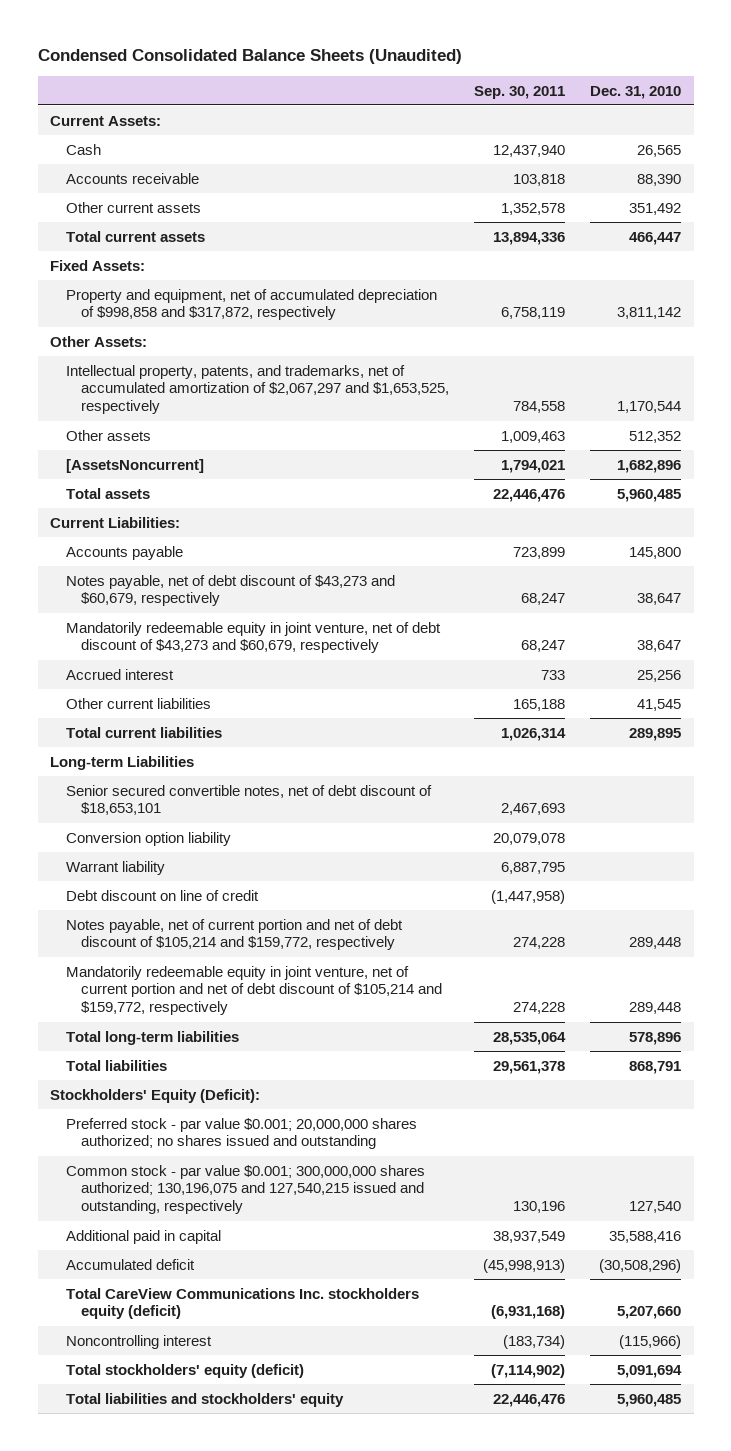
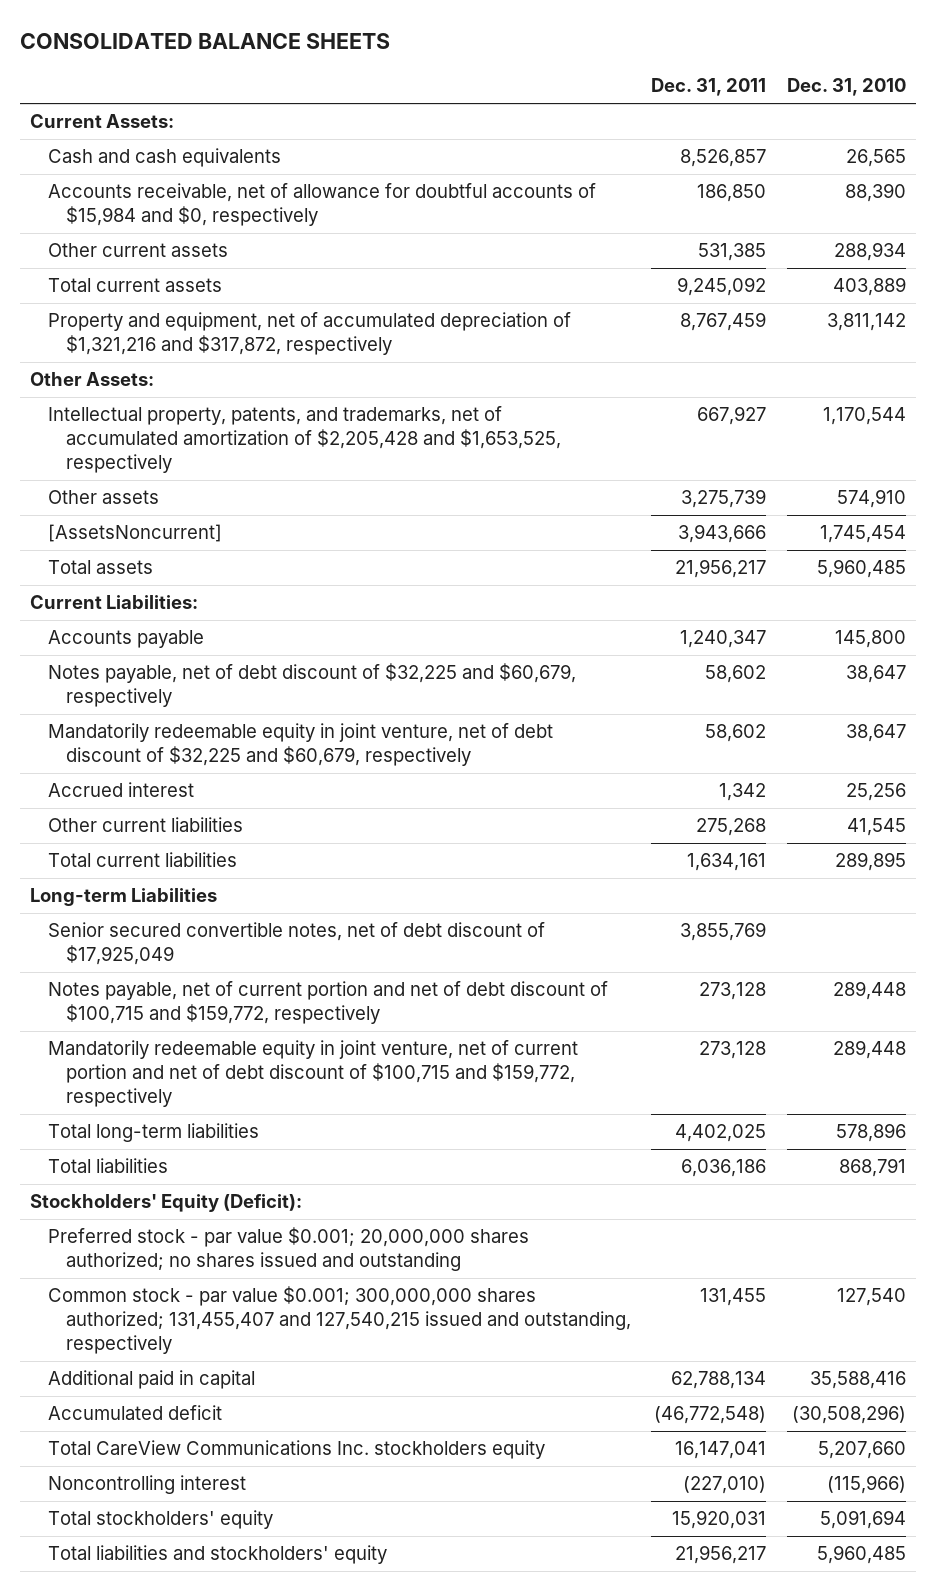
- Condensed Consolidated Balance Sheets (Unaudited)
+ CONSOLIDATED BALANCE SHEETS
- | Sep. 30, 2011 | Dec. 31, 2010
+ | Dec. 31, 2011 | Dec. 31, 2010
- Cash | 12,437,940 | 26,565
- Accounts receivable | 103,818 | 88,390
- Other current assets | 1,352,578 | 351,492
- Total current assets | 13,894,336 | 466,447
- Fixed Assets:
- Property and equipment, net of accumulated depreciation of $998,858 and $317,872, respectively | 6,758,119 | 3,811,142
+ Cash and cash equivalents | 8,526,857 | 26,565
+ Accounts receivable, net of allowance for doubtful accounts of $15,984 and $0, respectively | 186,850 | 88,390
+ Other current assets | 531,385 | 288,934
+ Total current assets | 9,245,092 | 403,889
+ Property and equipment, net of accumulated depreciation of $1,321,216 and $317,872, respectively | 8,767,459 | 3,811,142
- Intellectual property, patents, and trademarks, net of accumulated amortization of $2,067,297 and $1,653,525, respectively | 784,558 | 1,170,544
- Other assets | 1,009,463 | 512,352
- [AssetsNoncurrent] | 1,794,021 | 1,682,896
+ Intellectual property, patents, and trademarks, net of accumulated amortization of $2,205,428 and $1,653,525, respectively | 667,927 | 1,170,544
+ Other assets | 3,275,739 | 574,910
+ [AssetsNoncurrent] | 3,943,666 | 1,745,454
- Notes payable, net of debt discount of $43,273 and $60,679, respectively | 68,247 | 38,647
- Mandatorily redeemable equity in joint venture, net of debt discount of $43,273 and $60,679, respectively | 68,247 | 38,647
+ Notes payable, net of debt discount of $32,225 and $60,679, respectively | 58,602 | 38,647
+ Mandatorily redeemable equity in joint venture, net of debt discount of $32,225 and $60,679, respectively | 58,602 | 38,647
- Senior secured convertible notes, net of debt discount of $18,653,101 | 2,467,693 |
- Conversion option liability | 20,079,078 |
- Warrant liability | 6,887,795 |
- Debt discount on line of credit | (1,447,958) |
- Notes payable, net of current portion and net of debt discount of $105,214 and $159,772, respectively | 274,228 | 289,448
- Mandatorily redeemable equity in joint venture, net of current portion and net of debt discount of $105,214 and $159,772, respectively | 274,228 | 289,448
+ Senior secured convertible notes, net of debt discount of $17,925,049 | 3,855,769 |
+ Notes payable, net of current portion and net of debt discount of $100,715 and $159,772, respectively | 273,128 | 289,448
+ Mandatorily redeemable equity in joint venture, net of current portion and net of debt discount of $100,715 and $159,772, respectively | 273,128 | 289,448
- Common stock - par value $0.001; 300,000,000 shares authorized; 130,196,075 and 127,540,215 issued and outstanding, respectively | 130,196 | 127,540
+ Common stock - par value $0.001; 300,000,000 shares authorized; 131,455,407 and 127,540,215 issued and outstanding, respectively | 131,455 | 127,540
- Total CareView Communications Inc. stockholders equity (deficit) | (6,931,168) | 5,207,660
+ Total CareView Communications Inc. stockholders equity | 16,147,041 | 5,207,660
- Total stockholders' equity (deficit) | (7,114,902) | 5,091,694
+ Total stockholders' equity | 15,920,031 | 5,091,694

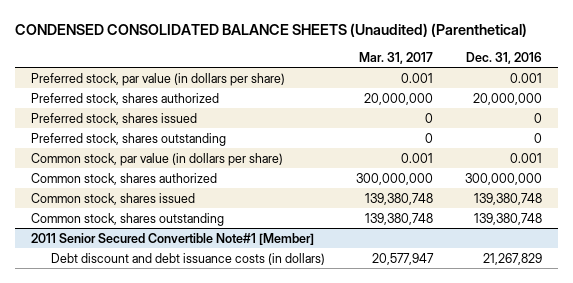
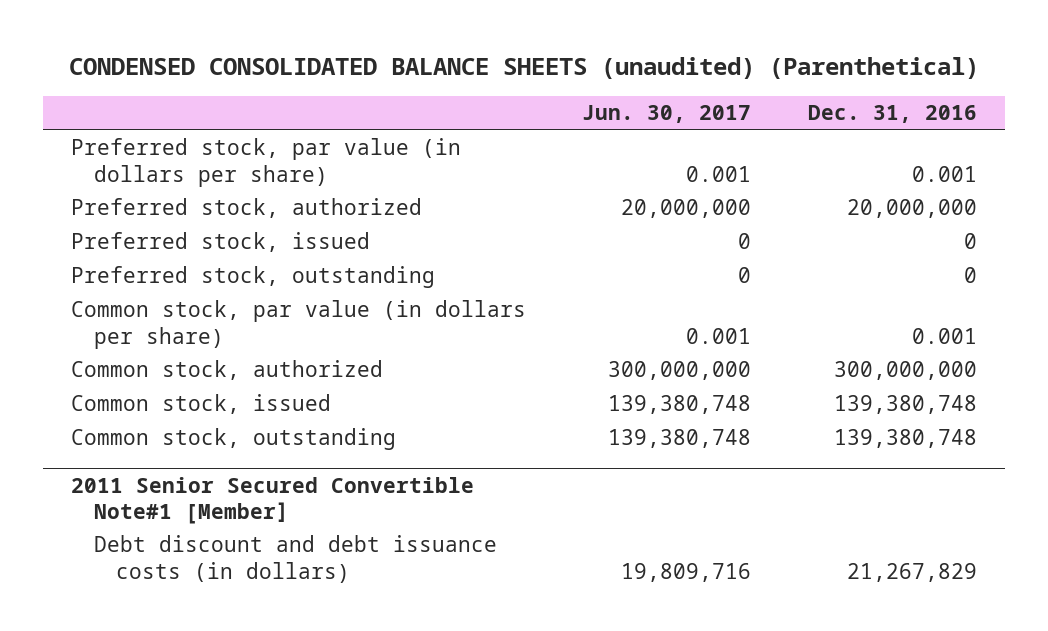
- CONDENSED CONSOLIDATED BALANCE SHEETS (Unaudited) (Parenthetical)
+ CONDENSED CONSOLIDATED BALANCE SHEETS (unaudited) (Parenthetical)
- | Mar. 31, 2017 | Dec. 31, 2016
+ | Jun. 30, 2017 | Dec. 31, 2016
- Preferred stock, shares authorized | 20,000,000 | 20,000,000
- Preferred stock, shares issued | 0 | 0
- Preferred stock, shares outstanding | 0 | 0
+ Preferred stock, authorized | 20,000,000 | 20,000,000
+ Preferred stock, issued | 0 | 0
+ Preferred stock, outstanding | 0 | 0
- Common stock, shares authorized | 300,000,000 | 300,000,000
- Common stock, shares issued | 139,380,748 | 139,380,748
- Common stock, shares outstanding | 139,380,748 | 139,380,748
+ Common stock, authorized | 300,000,000 | 300,000,000
+ Common stock, issued | 139,380,748 | 139,380,748
+ Common stock, outstanding | 139,380,748 | 139,380,748

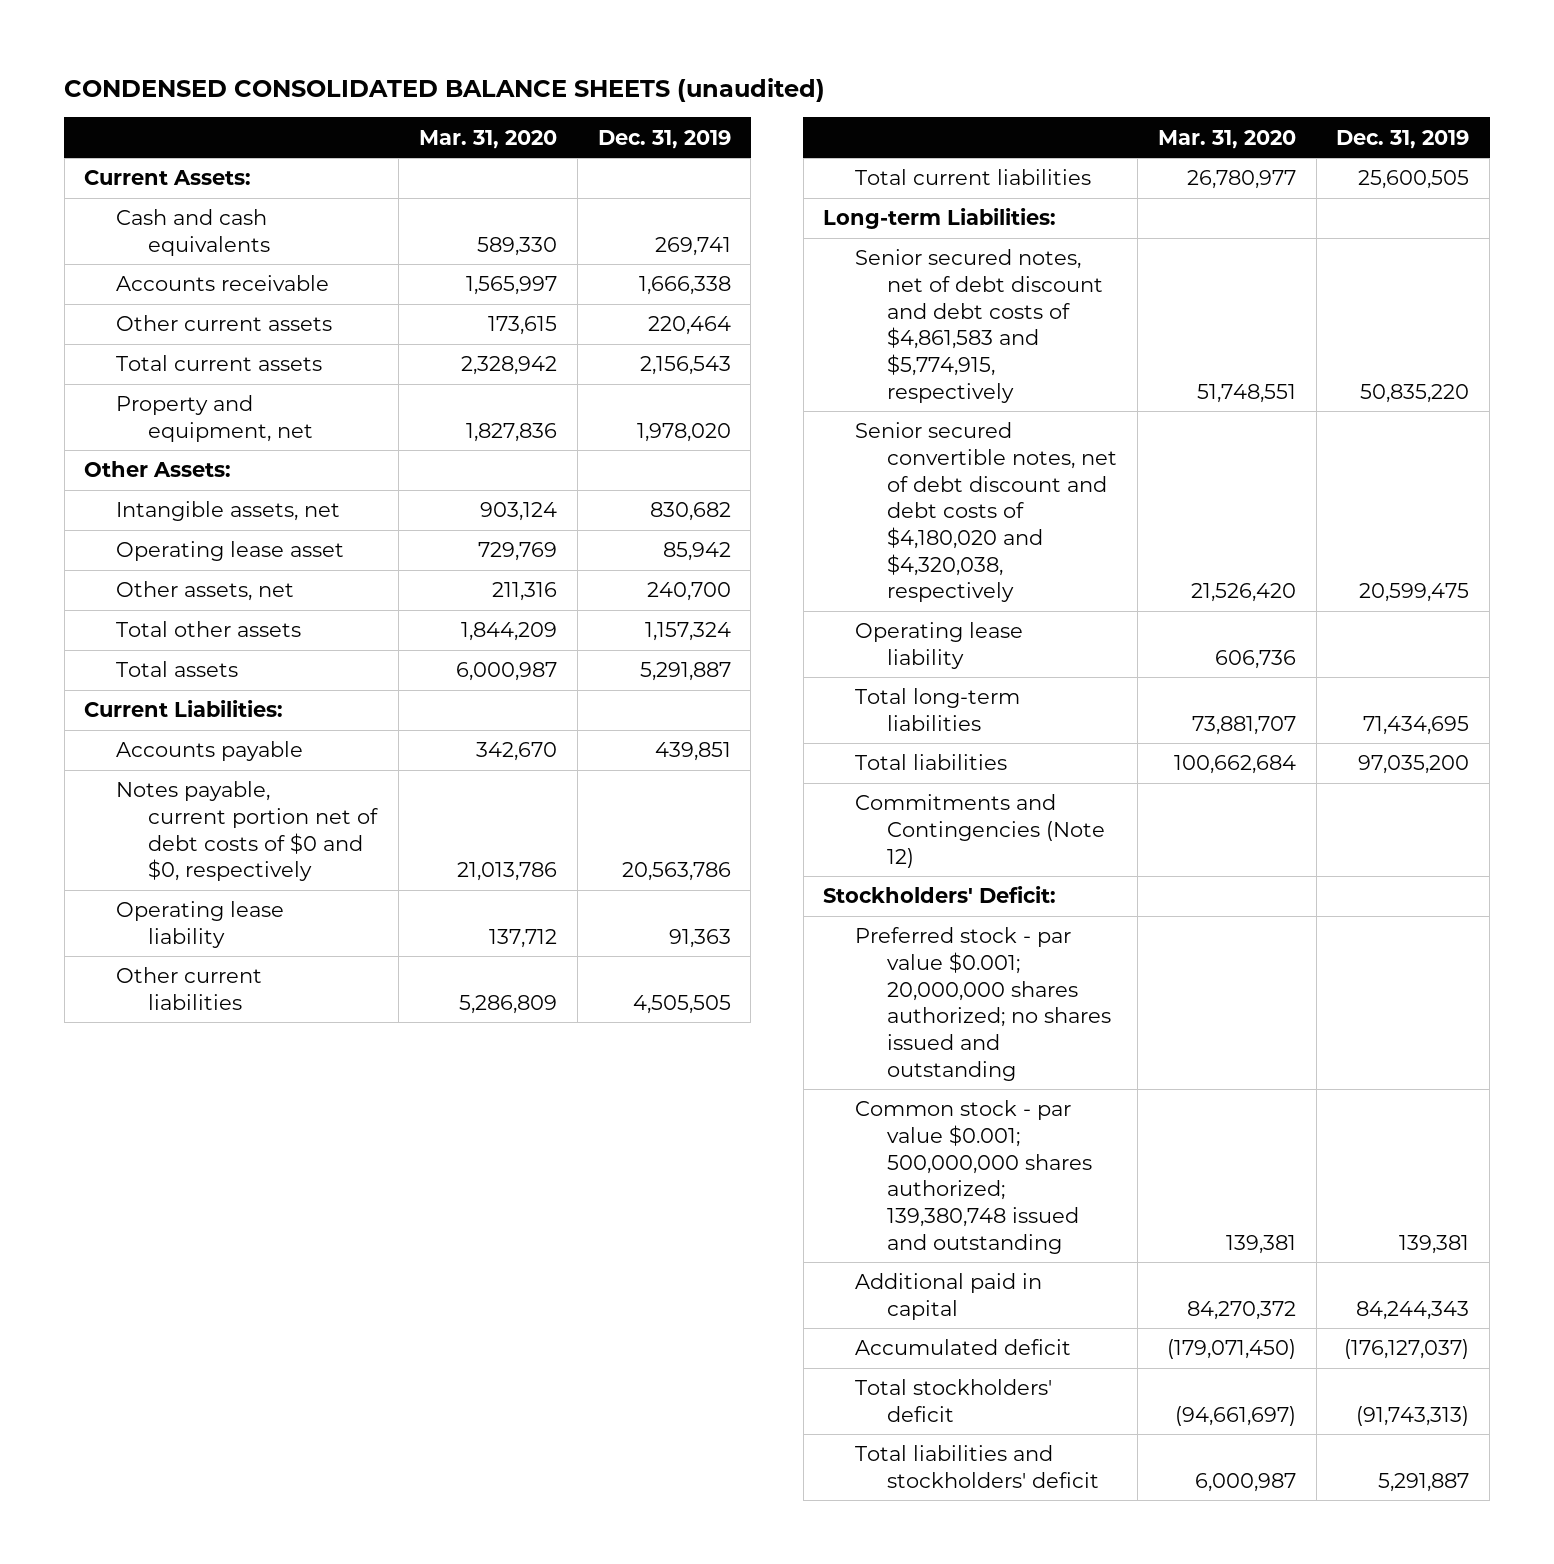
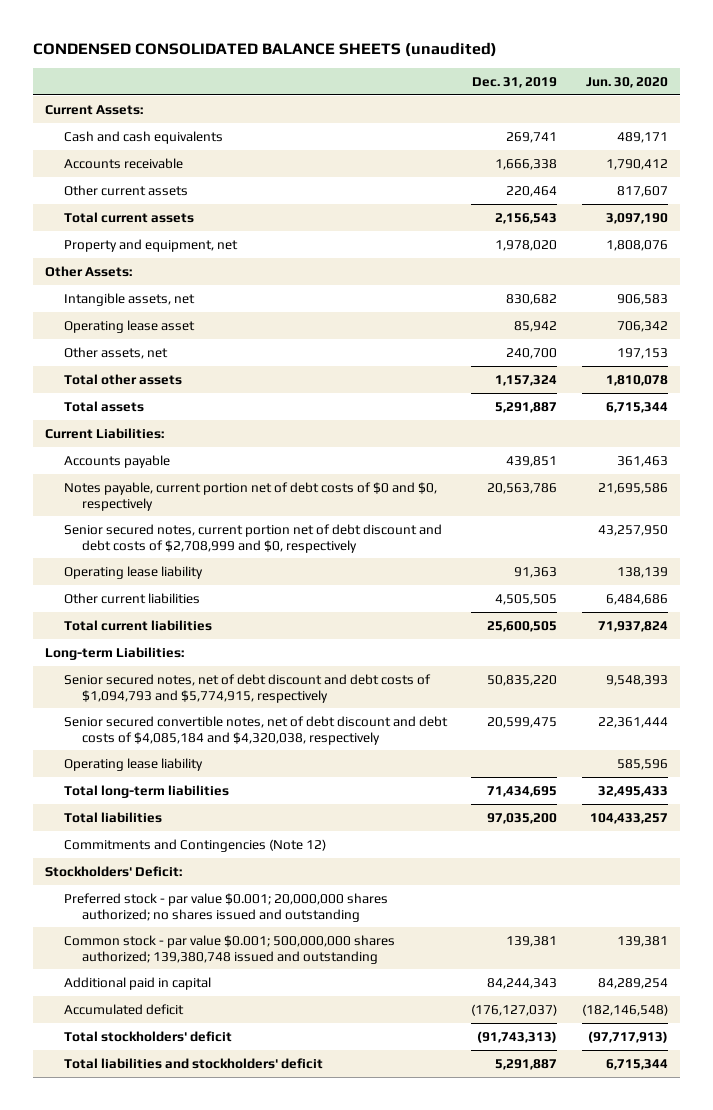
- | Mar. 31, 2020 | Dec. 31, 2019
+ | Dec. 31, 2019 | Jun. 30, 2020
+ Senior secured notes, current portion net of debt discount and debt costs of $2,708,999 and $0, respectively | | 43,257,950
- Senior secured notes, net of debt discount and debt costs of $4,861,583 and $5,774,915, respectively | 51,748,551 | 50,835,220
- Senior secured convertible notes, net of debt discount and debt costs of $4,180,020 and $4,320,038, respectively | 21,526,420 | 20,599,475
+ Senior secured notes, net of debt discount and debt costs of $1,094,793 and $5,774,915, respectively | 50,835,220 | 9,548,393
+ Senior secured convertible notes, net of debt discount and debt costs of $4,085,184 and $4,320,038, respectively | 20,599,475 | 22,361,444

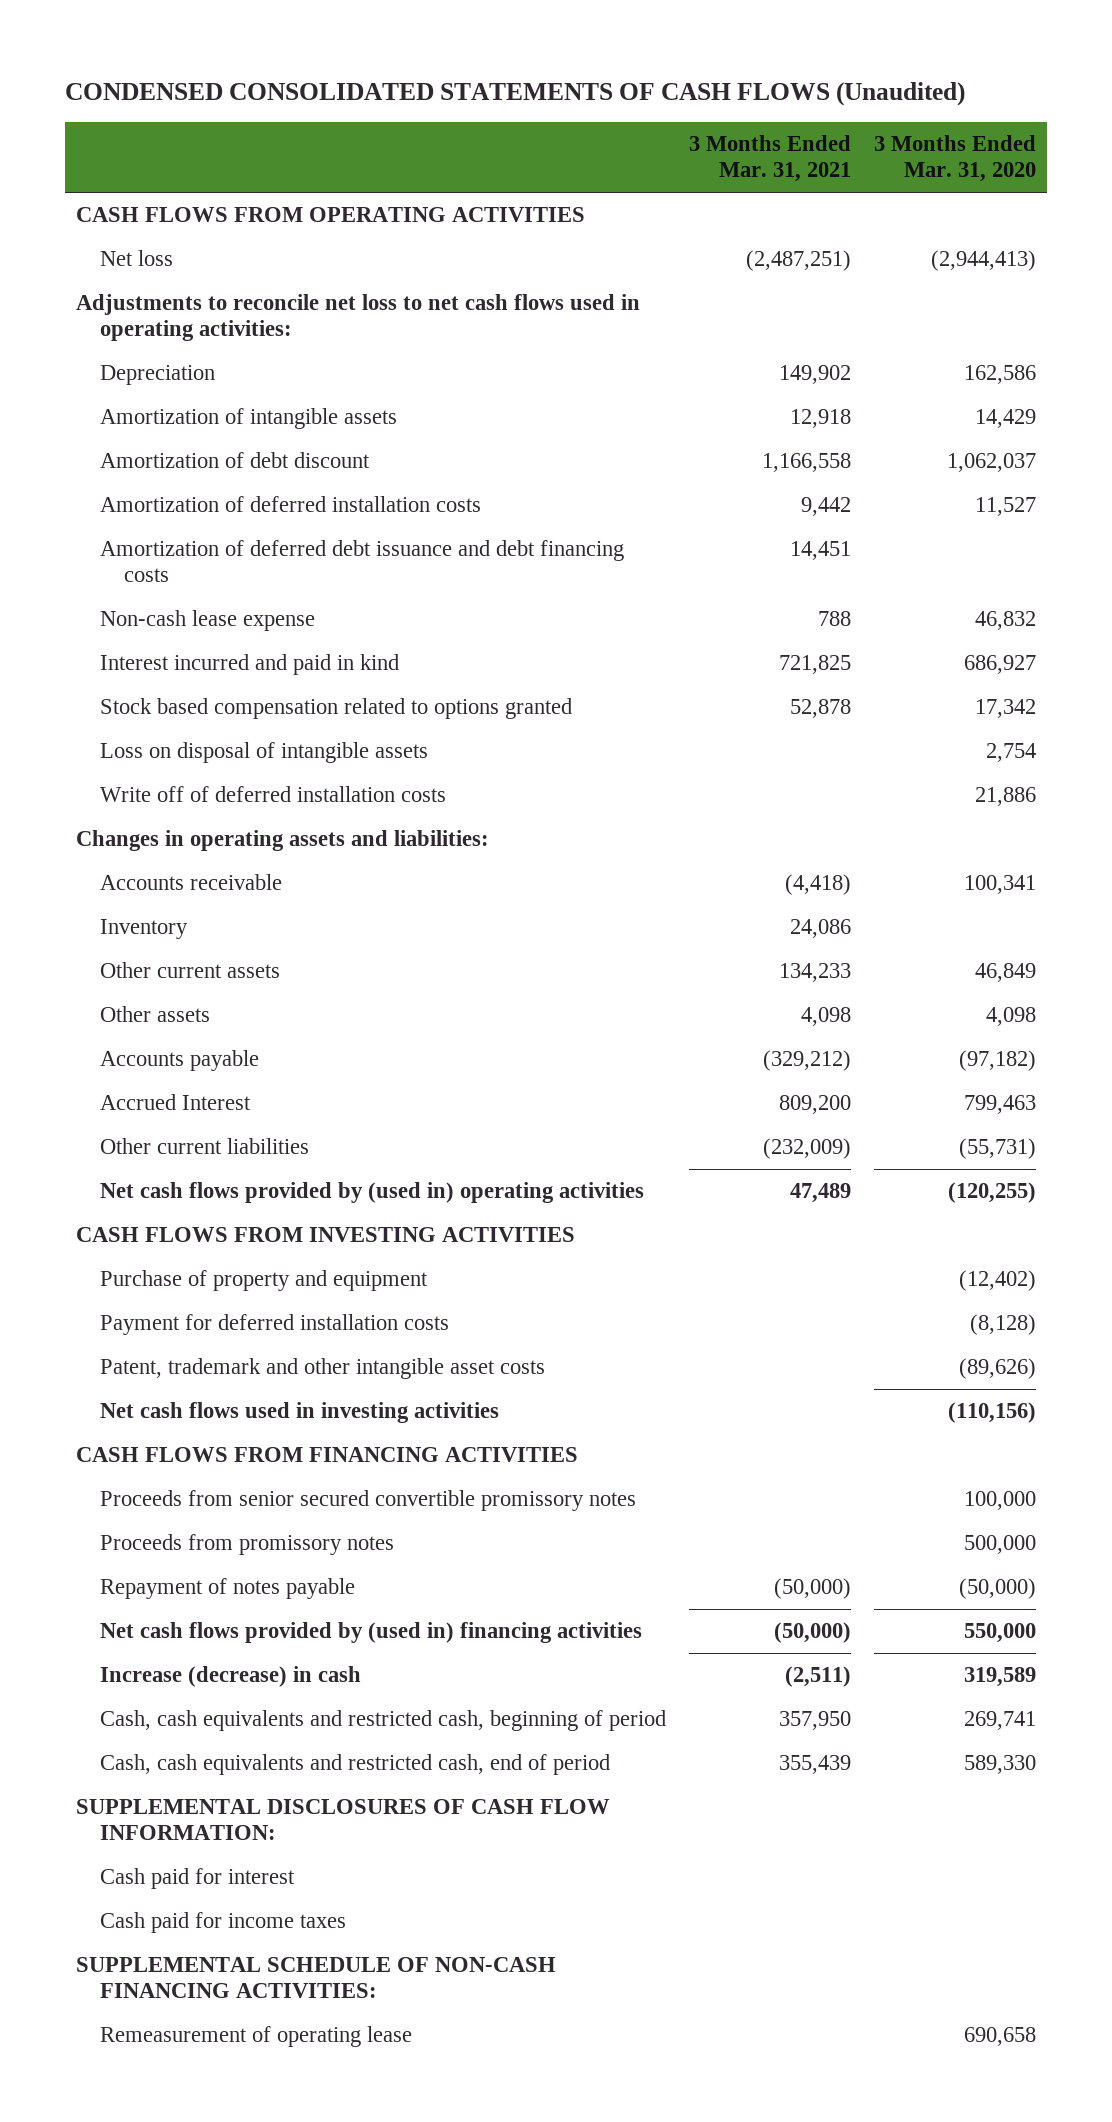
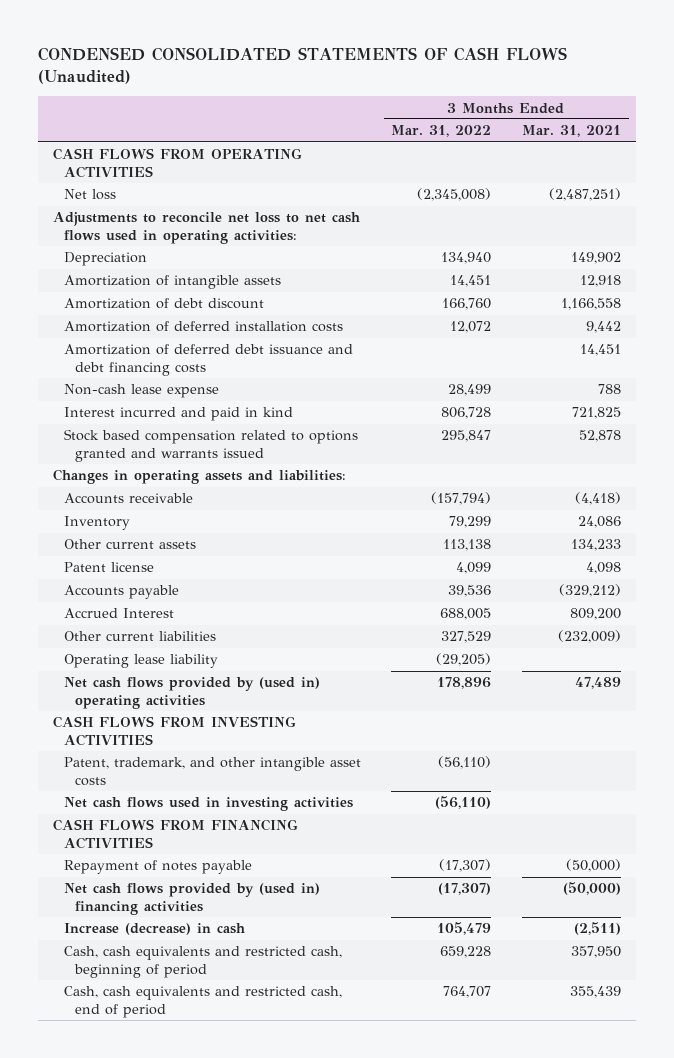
- | 3 Months Ended Mar. 31, 2021 | 3 Months Ended Mar. 31, 2020
+ | 3 Months Ended Mar. 31, 2022 | 3 Months Ended Mar. 31, 2021
- Stock based compensation related to options granted | 52,878 | 17,342
- Loss on disposal of intangible assets | | 2,754
- Write off of deferred installation costs | | 21,886
+ Stock based compensation related to options granted and warrants issued | 295,847 | 52,878
- Other assets | 4,098 | 4,098
+ Patent license | 4,099 | 4,098
+ Operating lease liability | (29,205) |
- Purchase of property and equipment | | (12,402)
- Payment for deferred installation costs | | (8,128)
- Patent, trademark and other intangible asset costs | | (89,626)
+ Patent, trademark, and other intangible asset costs | (56,110) |
- Proceeds from senior secured convertible promissory notes | | 100,000
- Proceeds from promissory notes | | 500,000
- SUPPLEMENTAL DISCLOSURES OF CASH FLOW INFORMATION:
- Cash paid for interest
- Cash paid for income taxes
- SUPPLEMENTAL SCHEDULE OF NON-CASH FINANCING ACTIVITIES:
- Remeasurement of operating lease | | 690,658

